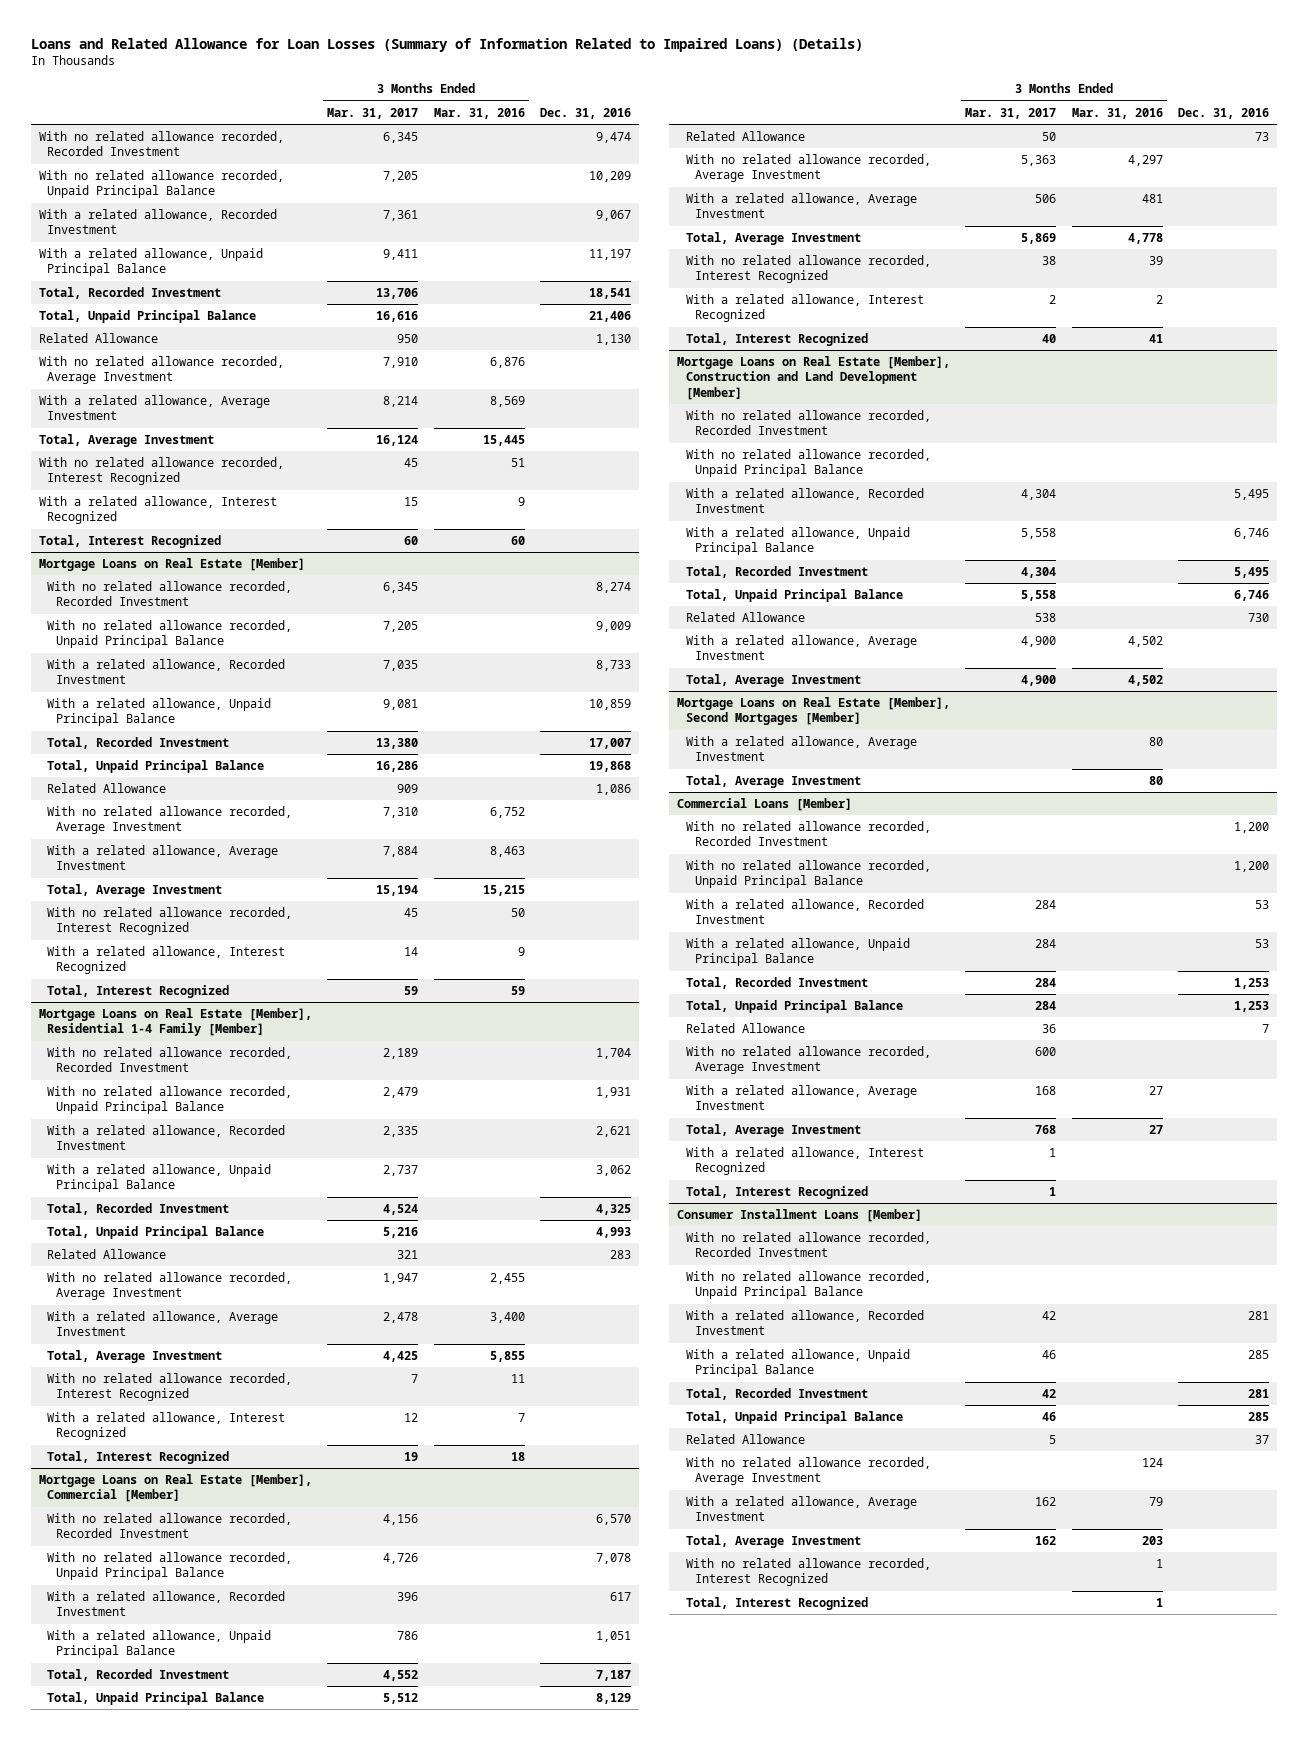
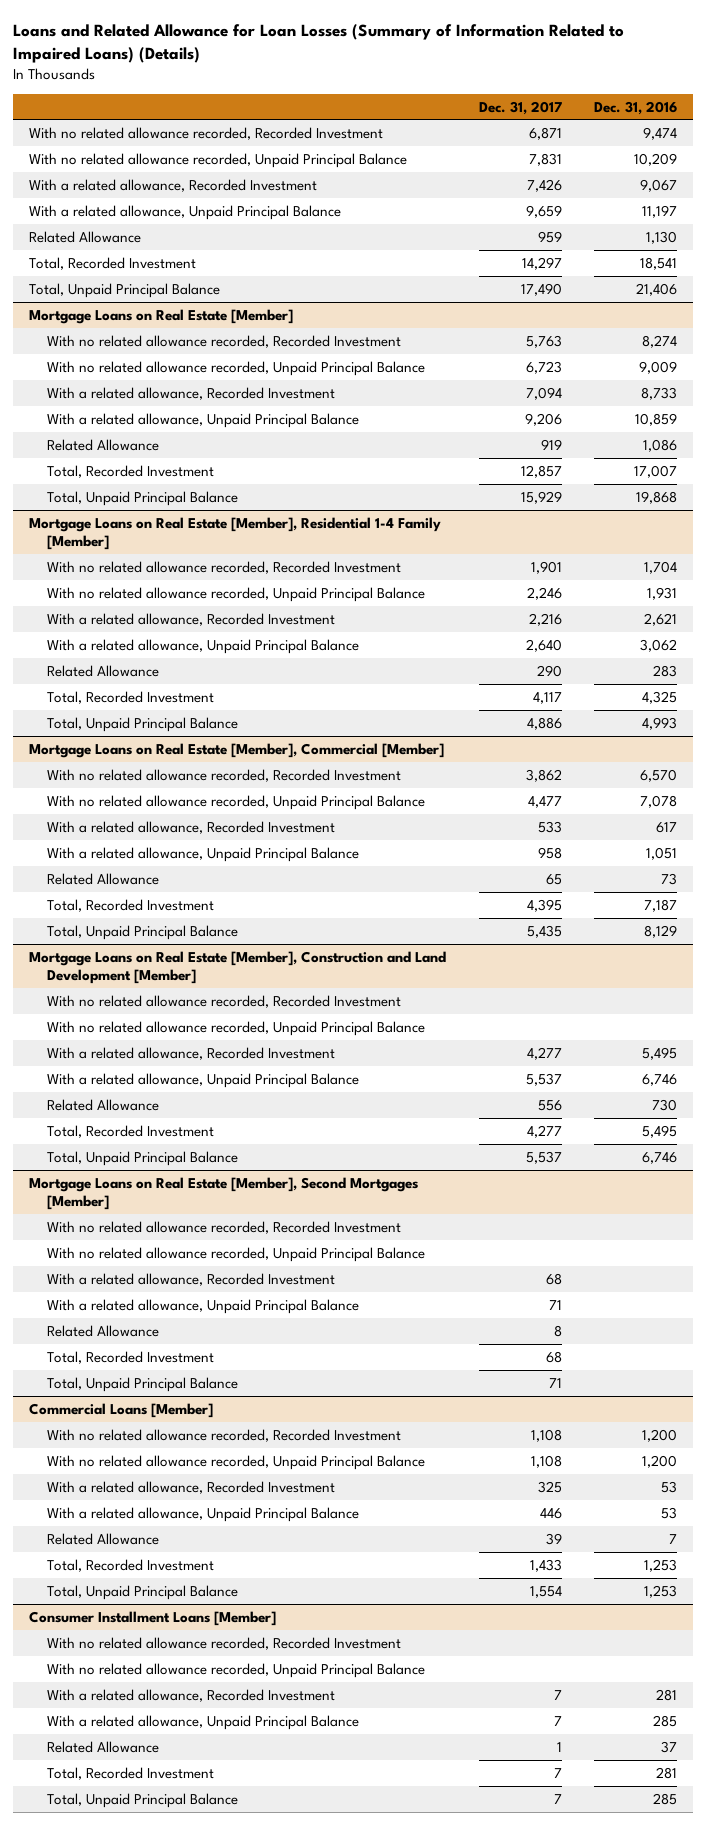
- | 3 Months Ended Mar. 31, 2017 | 3 Months Ended Mar. 31, 2016 | Dec. 31, 2016
+ | Dec. 31, 2017 | Dec. 31, 2016
moved up: Related Allowance | 959 | 1,130
- With no related allowance recorded, Average Investment | 7,910 | 6,876 |
- With a related allowance, Average Investment | 8,214 | 8,569 |
- Total, Average Investment | 16,124 | 15,445 |
- With no related allowance recorded, Interest Recognized | 45 | 51 |
- With a related allowance, Interest Recognized | 15 | 9 |
- Total, Interest Recognized | 60 | 60 |
@ Mortgage Loans on Real Estate [Member]
moved up: Related Allowance | 919 | 1,086
- With no related allowance recorded, Average Investment | 7,310 | 6,752 |
- With a related allowance, Average Investment | 7,884 | 8,463 |
- Total, Average Investment | 15,194 | 15,215 |
- With no related allowance recorded, Interest Recognized | 45 | 50 |
- With a related allowance, Interest Recognized | 14 | 9 |
- Total, Interest Recognized | 59 | 59 |
@ Mortgage Loans on Real Estate [Member], Residential 1-4 Family [Member]
moved up: Related Allowance | 290 | 283
- With no related allowance recorded, Average Investment | 1,947 | 2,455 |
- With a related allowance, Average Investment | 2,478 | 3,400 |
- Total, Average Investment | 4,425 | 5,855 |
- With no related allowance recorded, Interest Recognized | 7 | 11 |
- With a related allowance, Interest Recognized | 12 | 7 |
- Total, Interest Recognized | 19 | 18 |
@ Mortgage Loans on Real Estate [Member], Commercial [Member]
moved up: Related Allowance | 65 | 73
- With no related allowance recorded, Average Investment | 5,363 | 4,297 |
- With a related allowance, Average Investment | 506 | 481 |
- Total, Average Investment | 5,869 | 4,778 |
- With no related allowance recorded, Interest Recognized | 38 | 39 |
- With a related allowance, Interest Recognized | 2 | 2 |
- Total, Interest Recognized | 40 | 41 |
@ Mortgage Loans on Real Estate [Member], Construction and Land Development [Member]
moved up: Related Allowance | 556 | 730
- With a related allowance, Average Investment | 4,900 | 4,502 |
- Total, Average Investment | 4,900 | 4,502 |
@ Mortgage Loans on Real Estate [Member], Second Mortgages [Member]
- With a related allowance, Average Investment | | 80 |
- Total, Average Investment | | 80 |
+ With no related allowance recorded, Recorded Investment
+ With no related allowance recorded, Unpaid Principal Balance
+ With a related allowance, Recorded Investment | 68 |
+ With a related allowance, Unpaid Principal Balance | 71 |
+ Related Allowance | 8 |
+ Total, Recorded Investment | 68 |
+ Total, Unpaid Principal Balance | 71 |
@ Commercial Loans [Member]
moved up: Related Allowance | 39 | 7
- With no related allowance recorded, Average Investment | 600 | |
- With a related allowance, Average Investment | 168 | 27 |
- Total, Average Investment | 768 | 27 |
- With a related allowance, Interest Recognized | 1 | |
- Total, Interest Recognized | 1 | |
@ Consumer Installment Loans [Member]
moved up: Related Allowance | 1 | 37
- With no related allowance recorded, Average Investment | | 124 |
- With a related allowance, Average Investment | 162 | 79 |
- Total, Average Investment | 162 | 203 |
- With no related allowance recorded, Interest Recognized | | 1 |
- Total, Interest Recognized | | 1 |

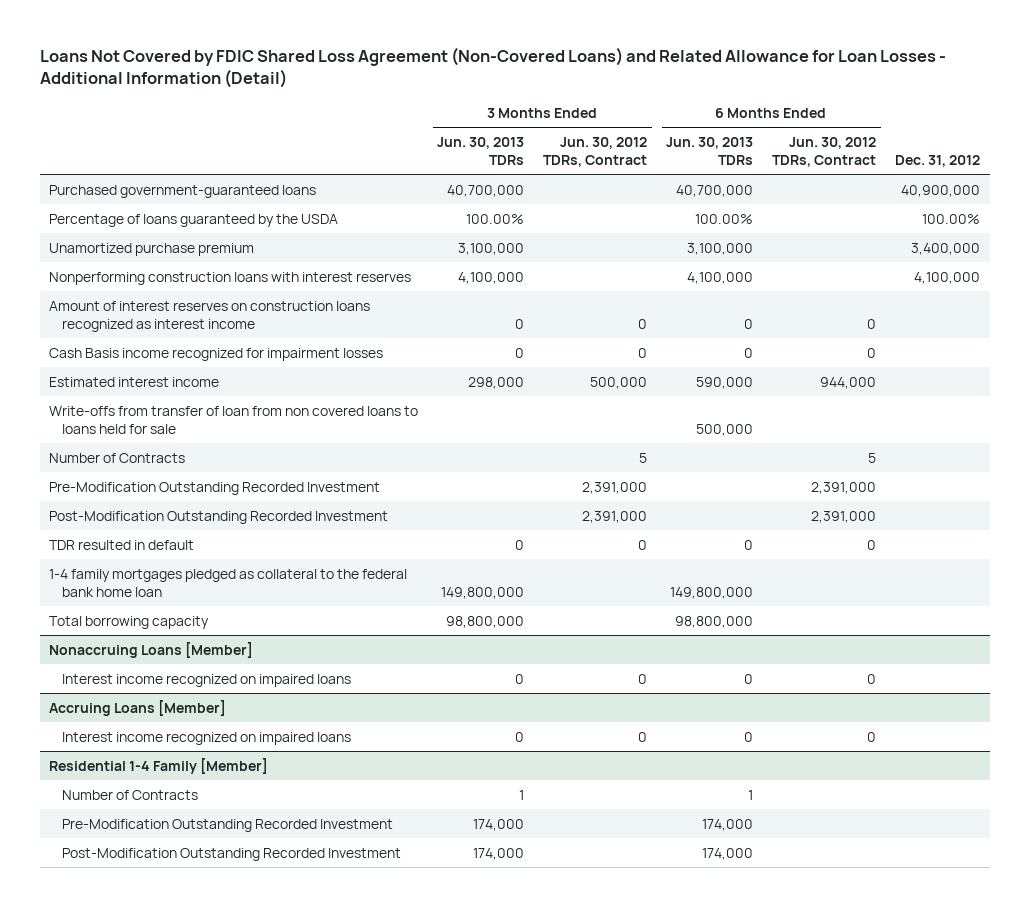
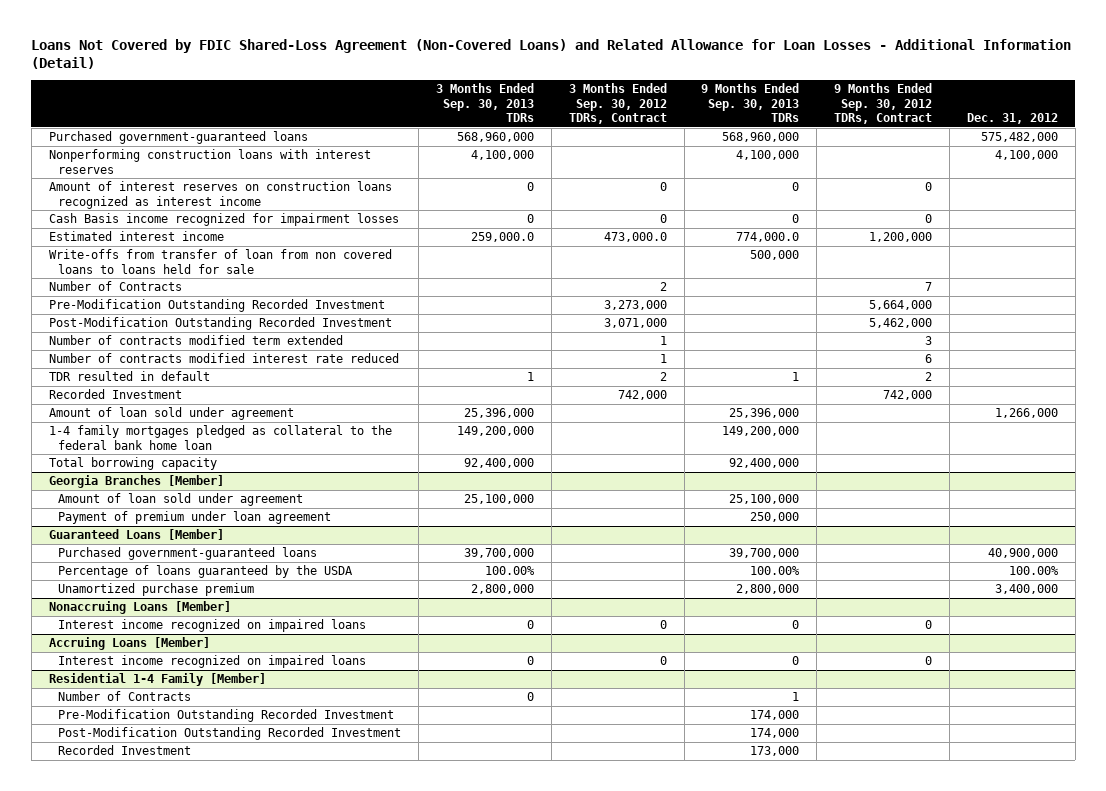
- Loans Not Covered by FDIC Shared Loss Agreement (Non-Covered Loans) and Related Allowance for Loan Losses - Additional Information (Detail)
+ Loans Not Covered by FDIC Shared-Loss Agreement (Non-Covered Loans) and Related Allowance for Loan Losses - Additional Information (Detail)
- | 3 Months Ended Jun. 30, 2013 TDRs | 3 Months Ended Jun. 30, 2012 TDRs, Contract | 6 Months Ended Jun. 30, 2013 TDRs | 6 Months Ended Jun. 30, 2012 TDRs, Contract | Dec. 31, 2012
+ | 3 Months Ended Sep. 30, 2013 TDRs | 3 Months Ended Sep. 30, 2012 TDRs, Contract | 9 Months Ended Sep. 30, 2013 TDRs | 9 Months Ended Sep. 30, 2012 TDRs, Contract | Dec. 31, 2012
- Purchased government-guaranteed loans | 40,700,000 | | 40,700,000 | | 40,900,000
- Percentage of loans guaranteed by the USDA | 100.00% | | 100.00% | | 100.00%
- Unamortized purchase premium | 3,100,000 | | 3,100,000 | | 3,400,000
+ Purchased government-guaranteed loans | 568,960,000 | | 568,960,000 | | 575,482,000
+ Number of contracts modified term extended | | 1 | | 3 |
+ Number of contracts modified interest rate reduced | | 1 | | 6 |
+ Recorded Investment | | 742,000 | | 742,000 |
+ Amount of loan sold under agreement | 25,396,000 | | 25,396,000 | | 1,266,000
+ Georgia Branches [Member]
+ Amount of loan sold under agreement | 25,100,000 | | 25,100,000 | |
+ Payment of premium under loan agreement | | | 250,000 | |
+ Guaranteed Loans [Member]
+ Purchased government-guaranteed loans | 39,700,000 | | 39,700,000 | | 40,900,000
+ Percentage of loans guaranteed by the USDA | 100.00% | | 100.00% | | 100.00%
+ Unamortized purchase premium | 2,800,000 | | 2,800,000 | | 3,400,000
@ Residential 1-4 Family [Member]
+ Recorded Investment | | | 173,000 | |

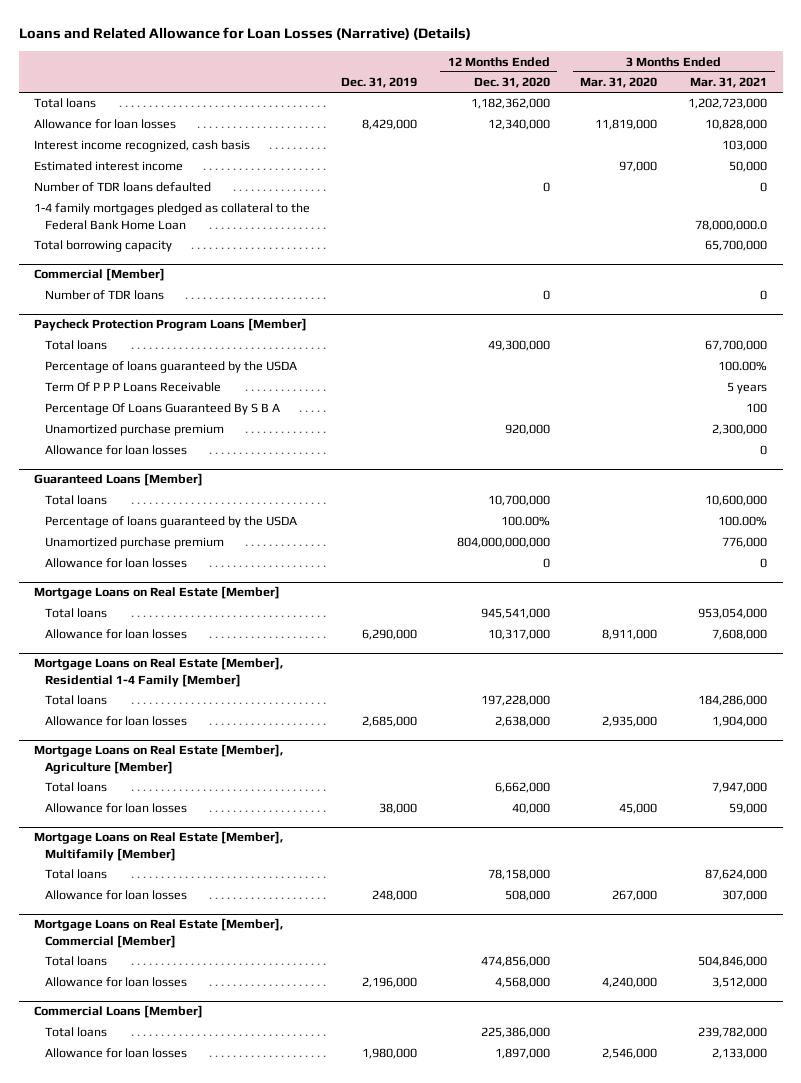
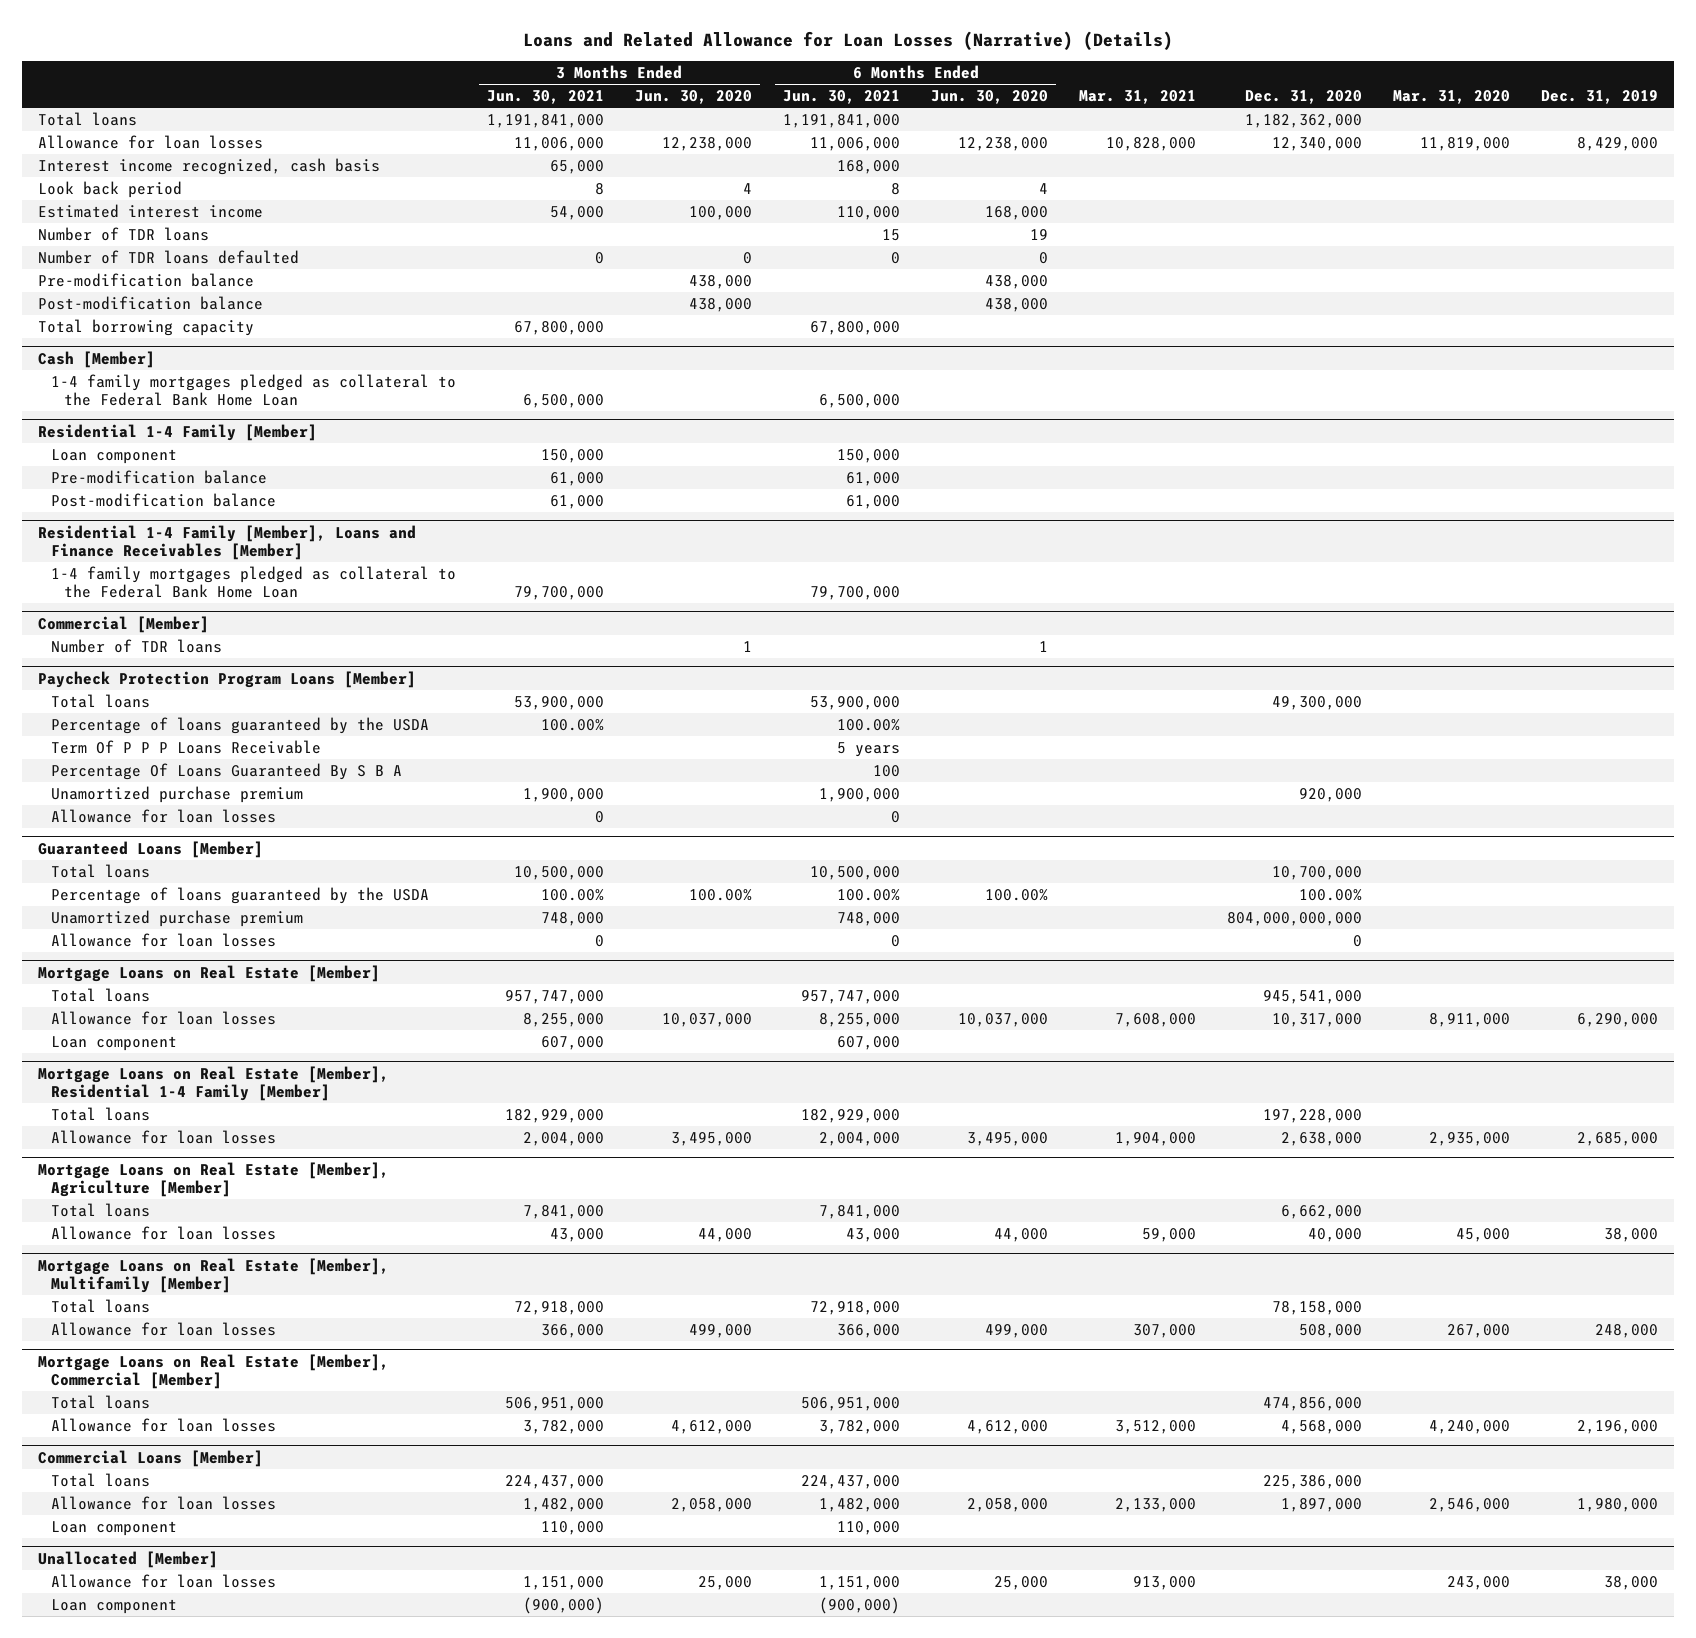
- | Dec. 31, 2019 | 12 Months Ended Dec. 31, 2020 | 3 Months Ended Mar. 31, 2020 | 3 Months Ended Mar. 31, 2021
+ | 3 Months Ended Jun. 30, 2021 | 3 Months Ended Jun. 30, 2020 | 6 Months Ended Jun. 30, 2021 | 6 Months Ended Jun. 30, 2020 | Mar. 31, 2021 | Dec. 31, 2020 | Mar. 31, 2020 | Dec. 31, 2019
+ Look back period | 8 | 4 | 8 | 4 | | | |
+ Number of TDR loans | | | 15 | 19 | | | |
- 1-4 family mortgages pledged as collateral to the Federal Bank Home Loan | | | | 78,000,000.0
+ Pre-modification balance | | 438,000 | | 438,000 | | | |
+ Post-modification balance | | 438,000 | | 438,000 | | | |
+ Cash [Member]
+ 1-4 family mortgages pledged as collateral to the Federal Bank Home Loan | 6,500,000 | | 6,500,000 | | | | |
+ Residential 1-4 Family [Member]
+ Loan component | 150,000 | | 150,000 | | | | |
+ Pre-modification balance | 61,000 | | 61,000 | | | | |
+ Post-modification balance | 61,000 | | 61,000 | | | | |
+ Residential 1-4 Family [Member], Loans and Finance Receivables [Member]
+ 1-4 family mortgages pledged as collateral to the Federal Bank Home Loan | 79,700,000 | | 79,700,000 | | | | |
@ Mortgage Loans on Real Estate [Member]
+ Loan component | 607,000 | | 607,000 | | | | |
@ Commercial Loans [Member]
+ Loan component | 110,000 | | 110,000 | | | | |
+ Unallocated [Member]
+ Allowance for loan losses | 1,151,000 | 25,000 | 1,151,000 | 25,000 | 913,000 | | 243,000 | 38,000
+ Loan component | (900,000) | | (900,000) | | | | |

